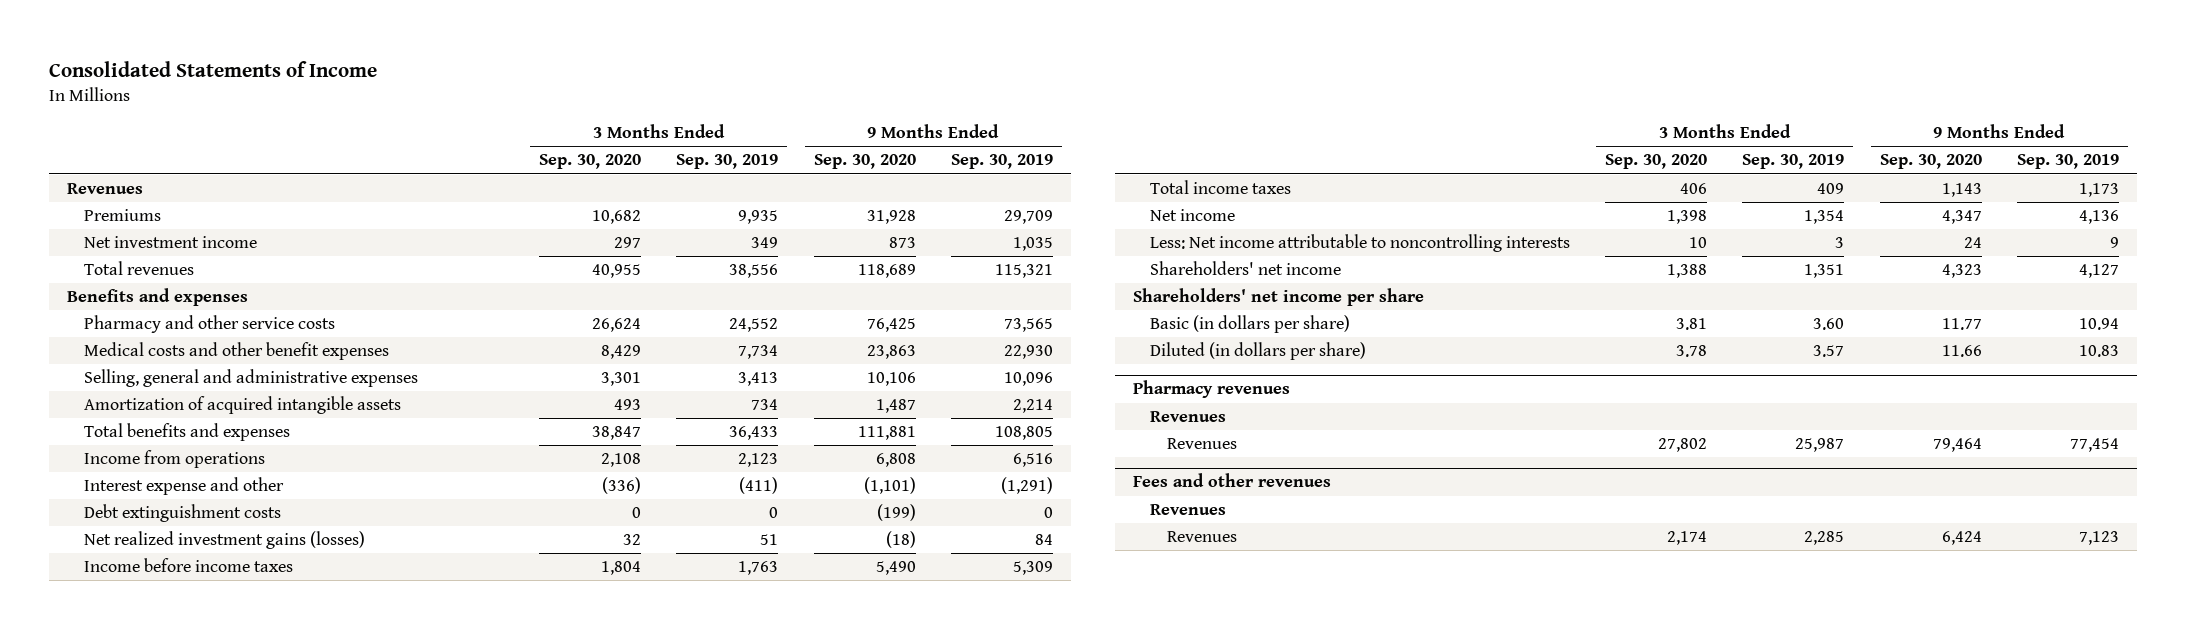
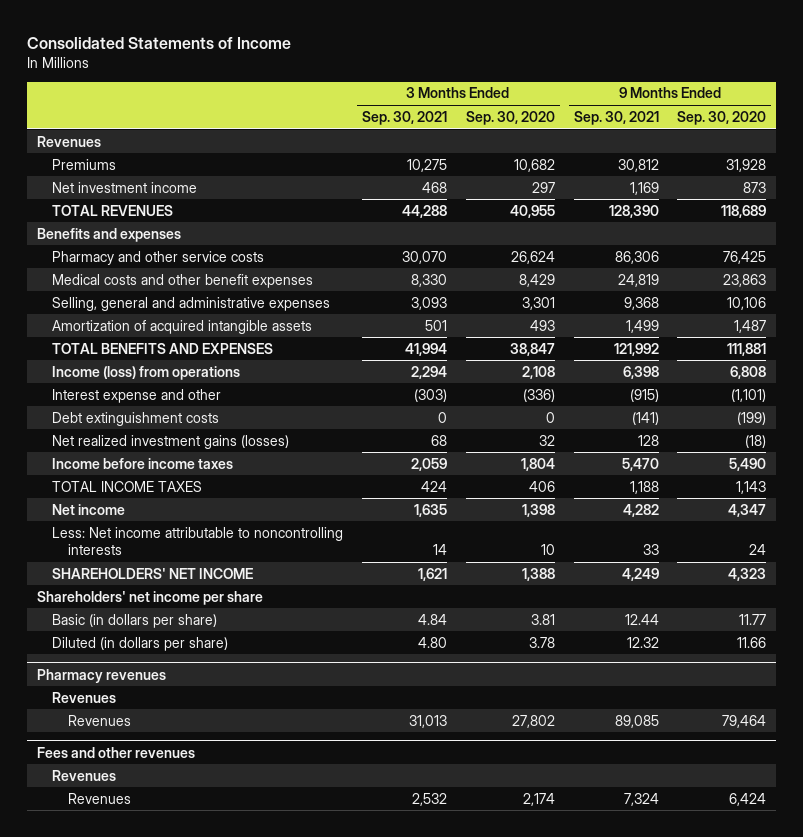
- | 3 Months Ended Sep. 30, 2020 | 3 Months Ended Sep. 30, 2019 | 9 Months Ended Sep. 30, 2020 | 9 Months Ended Sep. 30, 2019
+ | 3 Months Ended Sep. 30, 2021 | 3 Months Ended Sep. 30, 2020 | 9 Months Ended Sep. 30, 2021 | 9 Months Ended Sep. 30, 2020
- Total revenues | 40,955 | 38,556 | 118,689 | 115,321
+ TOTAL REVENUES | 44,288 | 40,955 | 128,390 | 118,689
- Total benefits and expenses | 38,847 | 36,433 | 111,881 | 108,805
- Income from operations | 2,108 | 2,123 | 6,808 | 6,516
+ TOTAL BENEFITS AND EXPENSES | 41,994 | 38,847 | 121,992 | 111,881
+ Income (loss) from operations | 2,294 | 2,108 | 6,398 | 6,808
- Total income taxes | 406 | 409 | 1,143 | 1,173
+ TOTAL INCOME TAXES | 424 | 406 | 1,188 | 1,143
- Shareholders' net income | 1,388 | 1,351 | 4,323 | 4,127
+ SHAREHOLDERS' NET INCOME | 1,621 | 1,388 | 4,249 | 4,323

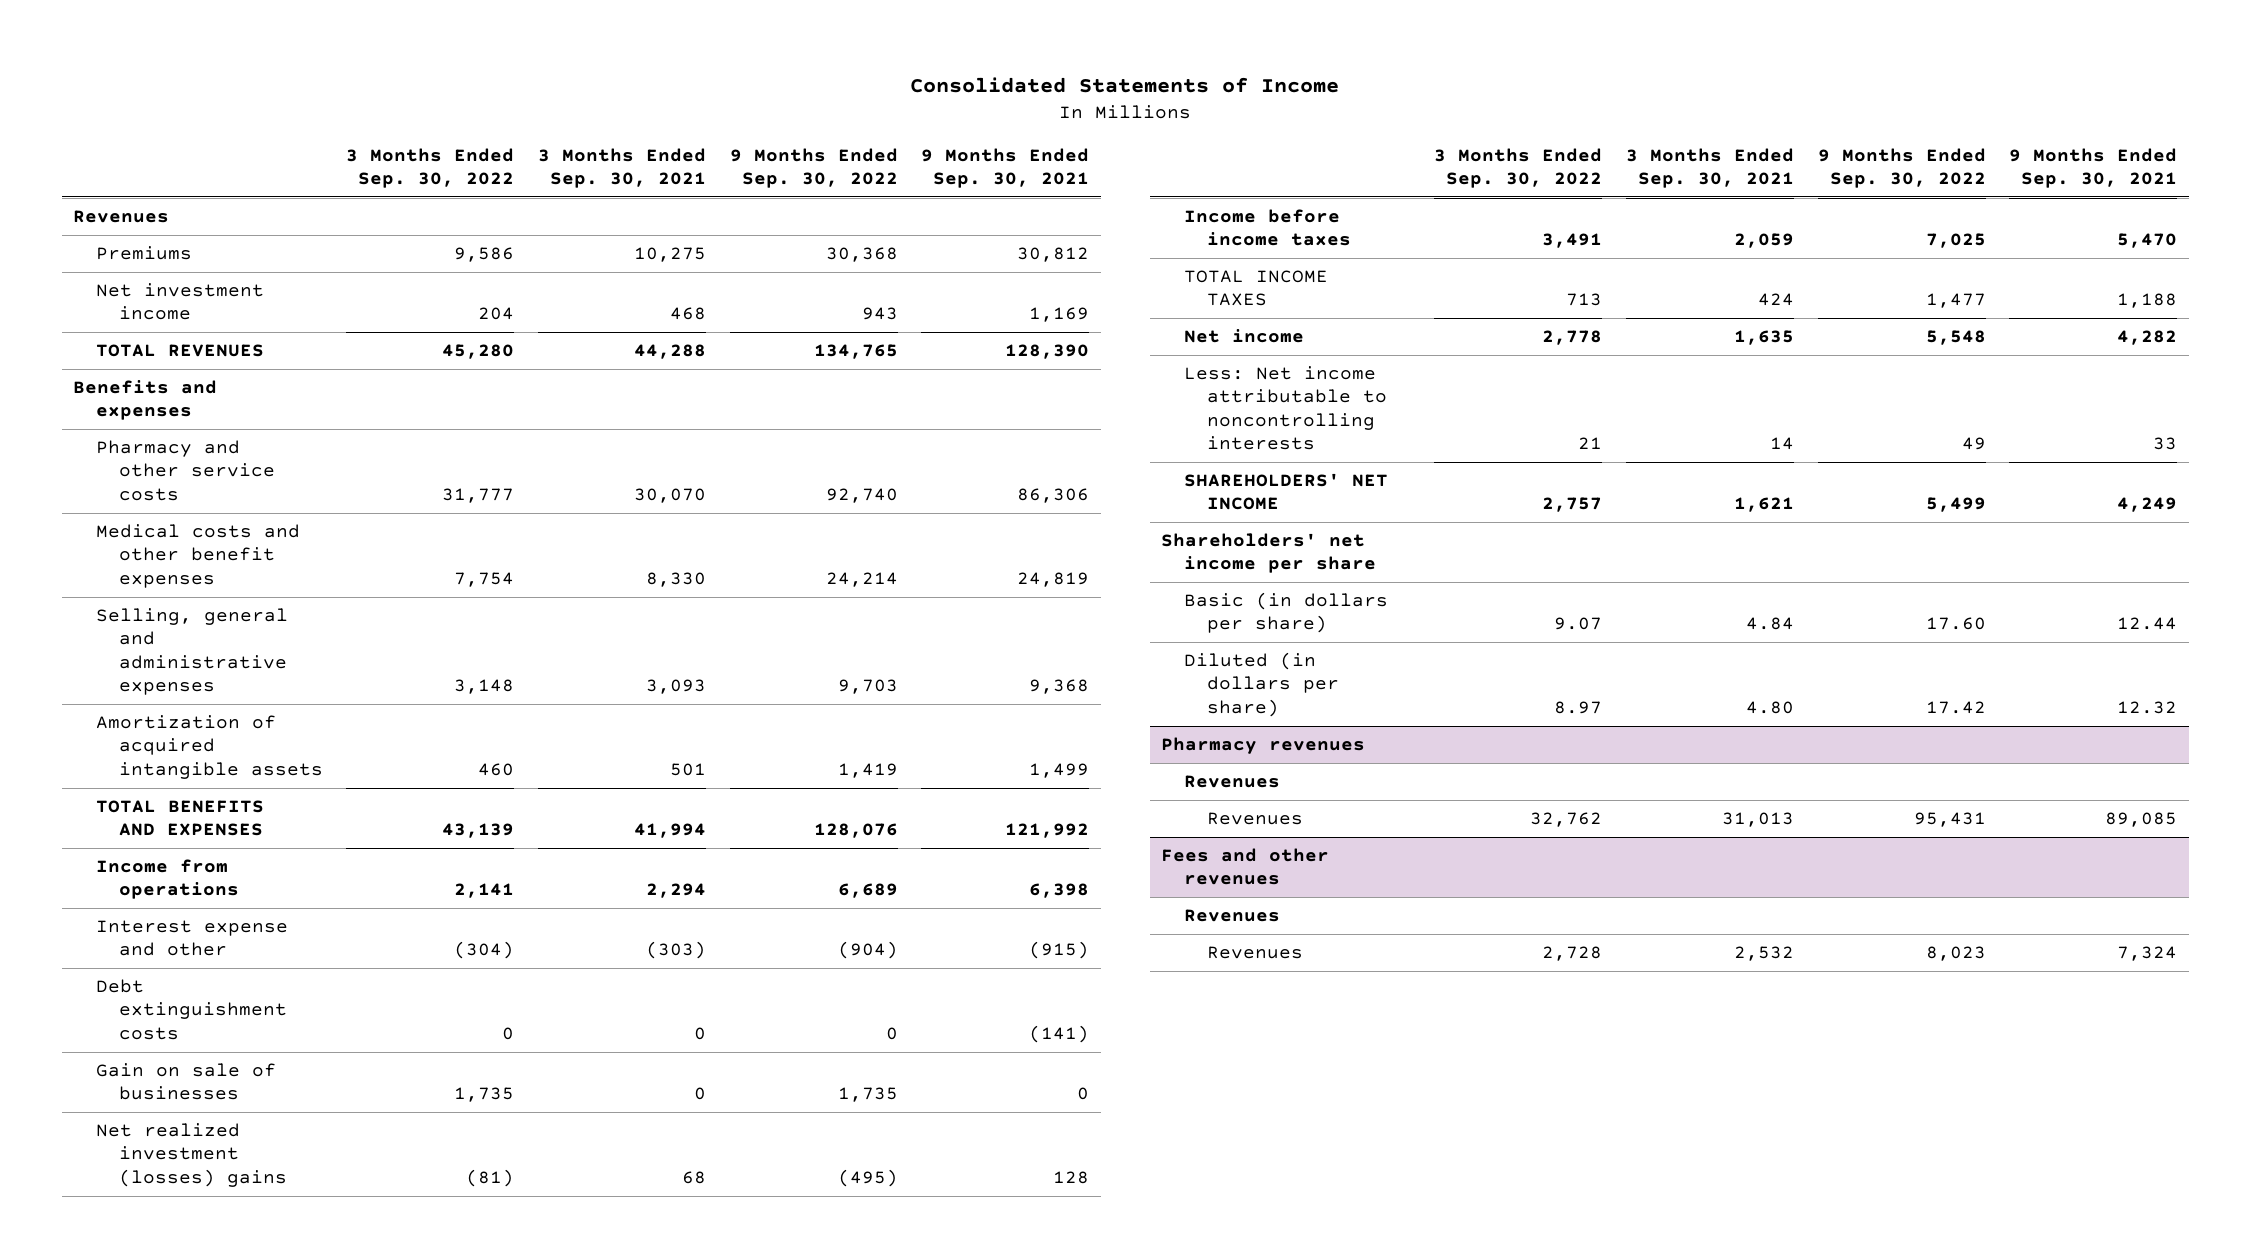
- | 3 Months Ended Sep. 30, 2021 | 3 Months Ended Sep. 30, 2020 | 9 Months Ended Sep. 30, 2021 | 9 Months Ended Sep. 30, 2020
+ | 3 Months Ended Sep. 30, 2022 | 3 Months Ended Sep. 30, 2021 | 9 Months Ended Sep. 30, 2022 | 9 Months Ended Sep. 30, 2021
- Income (loss) from operations | 2,294 | 2,108 | 6,398 | 6,808
+ Income from operations | 2,141 | 2,294 | 6,689 | 6,398
- Net realized investment gains (losses) | 68 | 32 | 128 | (18)
+ Gain on sale of businesses | 1,735 | 0 | 1,735 | 0
+ Net realized investment (losses) gains | (81) | 68 | (495) | 128

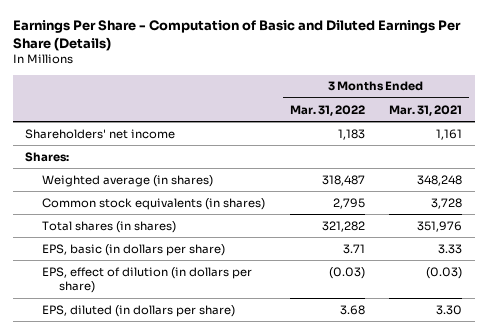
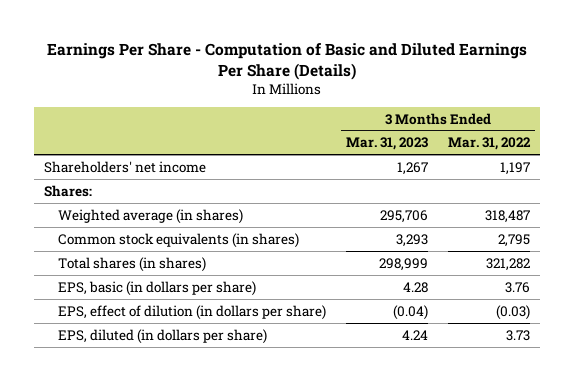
- | 3 Months Ended Mar. 31, 2022 | 3 Months Ended Mar. 31, 2021
+ | 3 Months Ended Mar. 31, 2023 | 3 Months Ended Mar. 31, 2022
- Shareholders' net income | 1,183 | 1,161
+ Shareholders' net income | 1,267 | 1,197
- EPS, basic (in dollars per share) | 3.71 | 3.33
+ EPS, basic (in dollars per share) | 4.28 | 3.76
- EPS, diluted (in dollars per share) | 3.68 | 3.30
+ EPS, diluted (in dollars per share) | 4.24 | 3.73

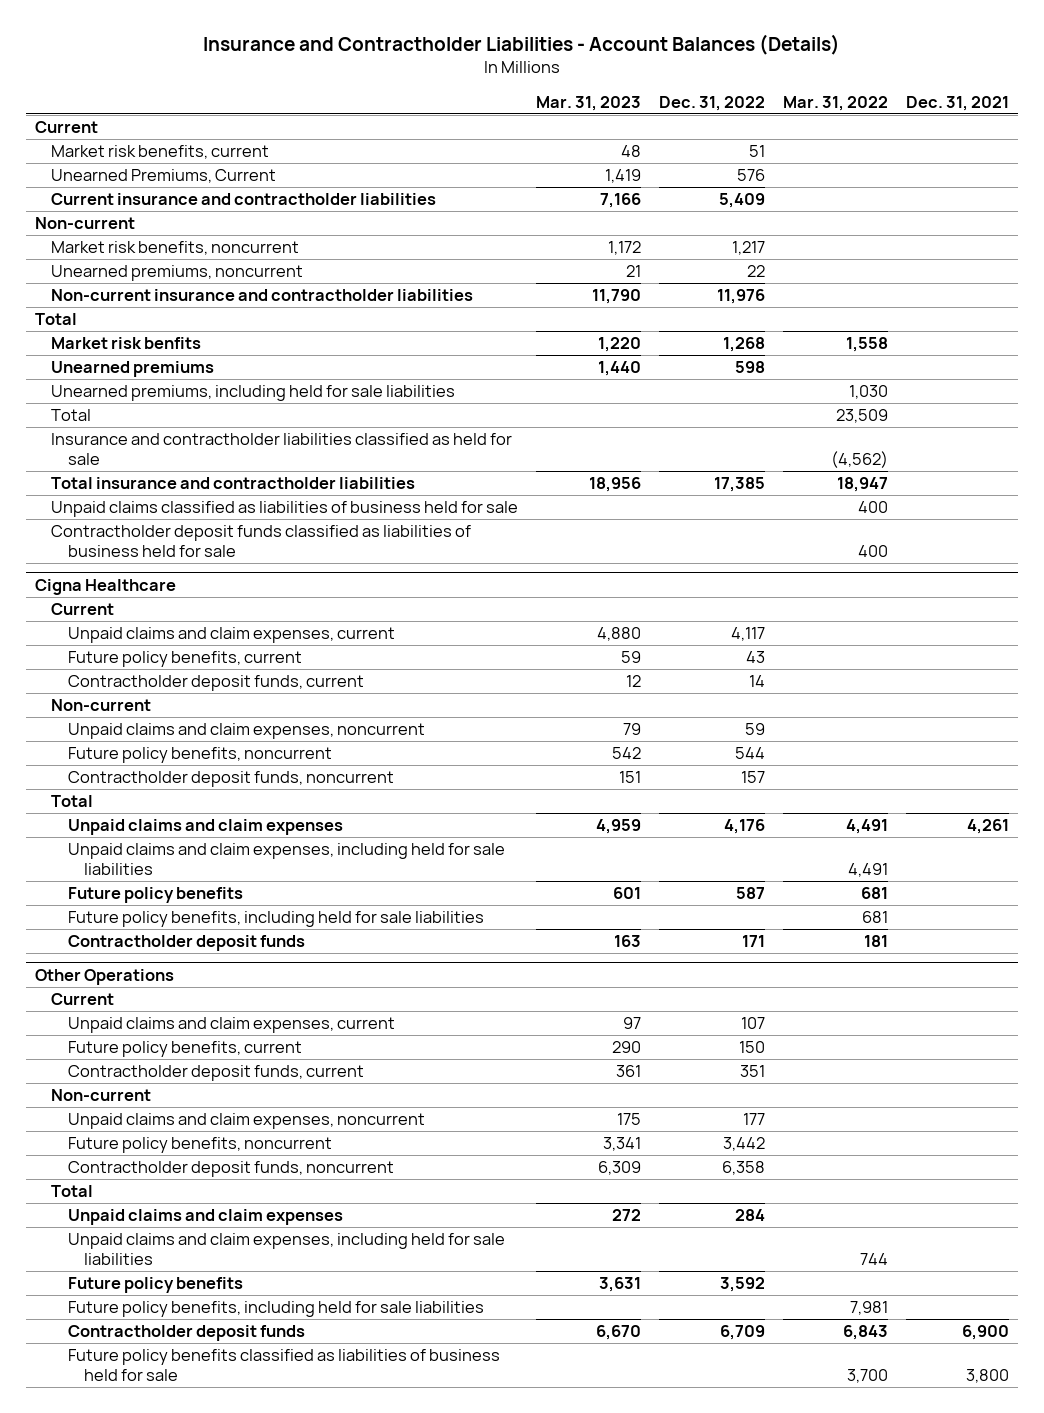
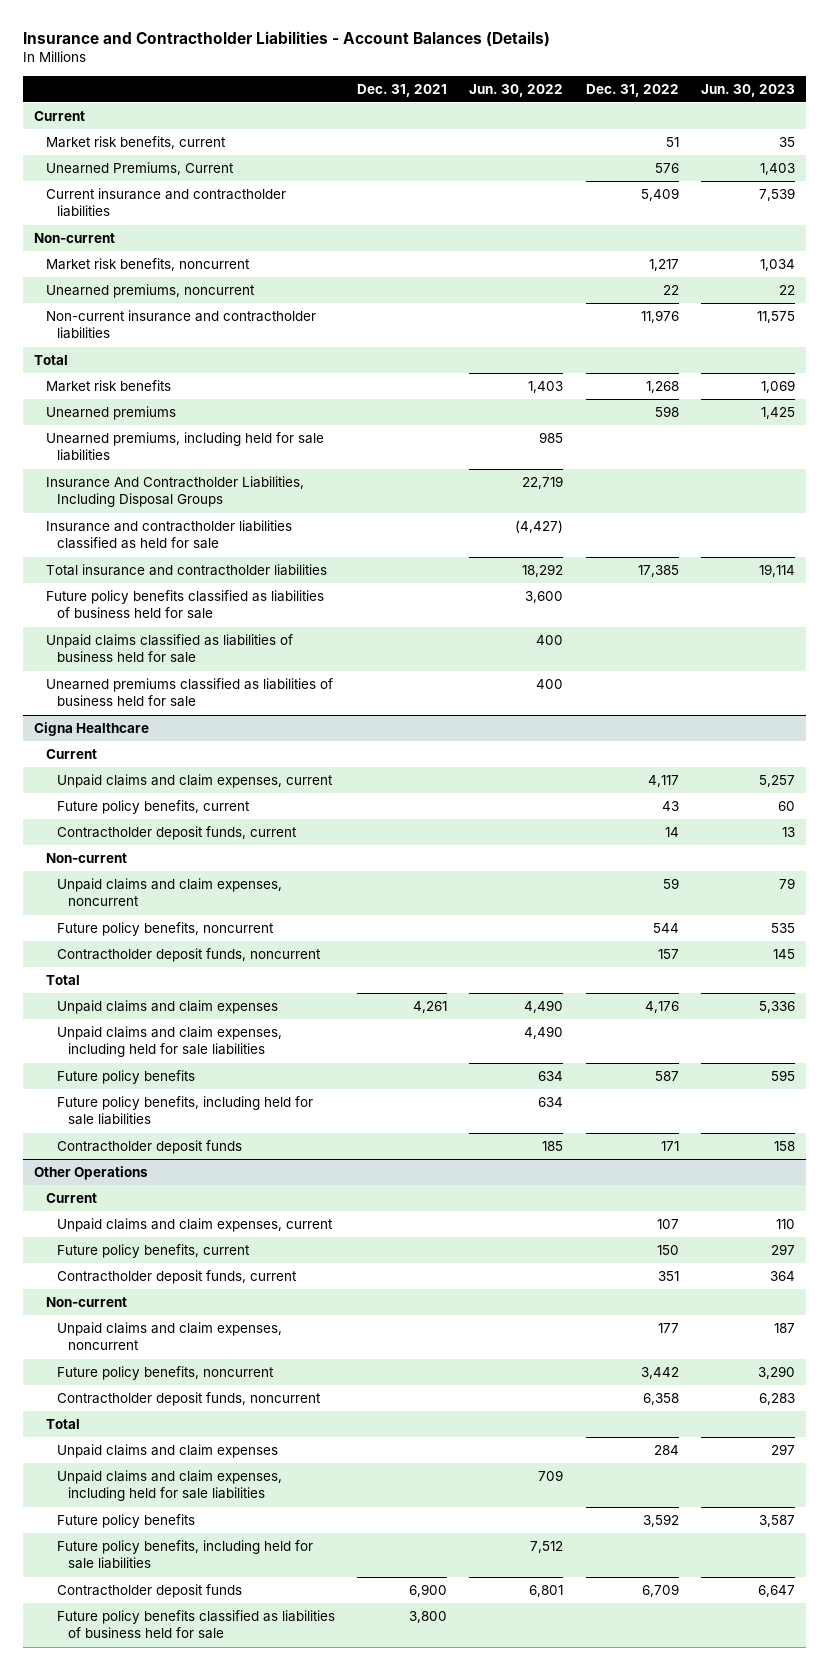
- | Mar. 31, 2023 | Dec. 31, 2022 | Mar. 31, 2022 | Dec. 31, 2021
+ | Dec. 31, 2021 | Jun. 30, 2022 | Dec. 31, 2022 | Jun. 30, 2023
- Market risk benfits | 1,220 | 1,268 | 1,558 |
+ Market risk benefits | | 1,403 | 1,268 | 1,069
- Total | | | 23,509 |
+ Insurance And Contractholder Liabilities, Including Disposal Groups | | 22,719 | |
+ Future policy benefits classified as liabilities of business held for sale | | 3,600 | |
- Contractholder deposit funds classified as liabilities of business held for sale | | | 400 |
+ Unearned premiums classified as liabilities of business held for sale | | 400 | |

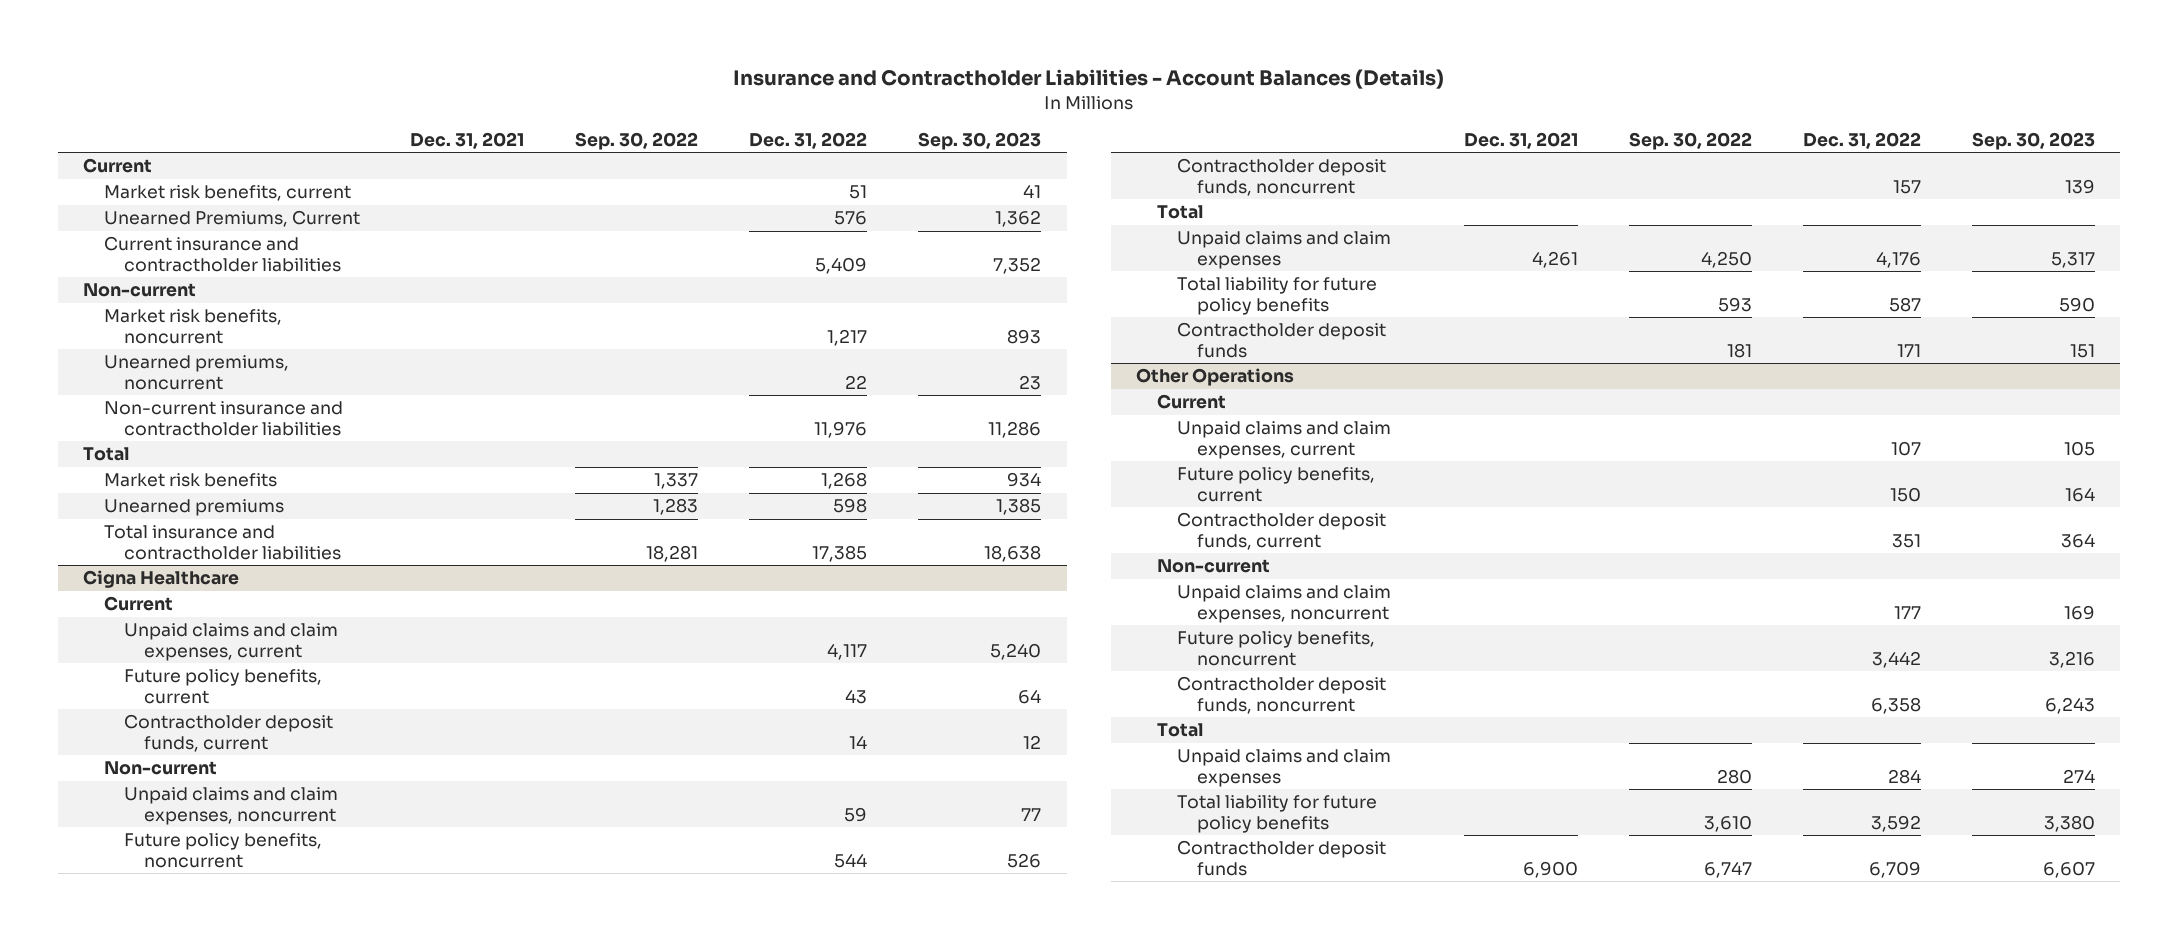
- | Dec. 31, 2021 | Jun. 30, 2022 | Dec. 31, 2022 | Jun. 30, 2023
+ | Dec. 31, 2021 | Sep. 30, 2022 | Dec. 31, 2022 | Sep. 30, 2023
- Unearned premiums, including held for sale liabilities | | 985 | |
- Insurance And Contractholder Liabilities, Including Disposal Groups | | 22,719 | |
- Insurance and contractholder liabilities classified as held for sale | | (4,427) | |
- Future policy benefits classified as liabilities of business held for sale | | 3,600 | |
- Unpaid claims classified as liabilities of business held for sale | | 400 | |
- Unearned premiums classified as liabilities of business held for sale | | 400 | |
@ Cigna Healthcare
- Unpaid claims and claim expenses, including held for sale liabilities | | 4,490 | |
- Future policy benefits | | 634 | 587 | 595
- Future policy benefits, including held for sale liabilities | | 634 | |
+ Total liability for future policy benefits | | 593 | 587 | 590
@ Other Operations
- Unpaid claims and claim expenses, including held for sale liabilities | | 709 | |
- Future policy benefits | | | 3,592 | 3,587
- Future policy benefits, including held for sale liabilities | | 7,512 | |
+ Total liability for future policy benefits | | 3,610 | 3,592 | 3,380
- Future policy benefits classified as liabilities of business held for sale | 3,800 | | |

